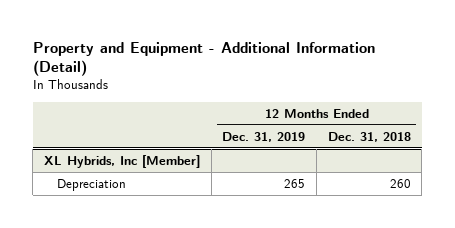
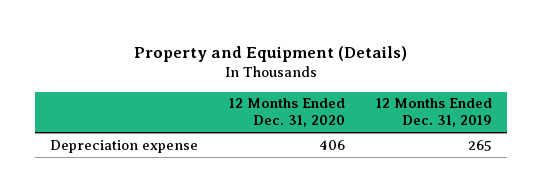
- Property and Equipment - Additional Information (Detail)
+ Property and Equipment (Details)
- | 12 Months Ended Dec. 31, 2019 | 12 Months Ended Dec. 31, 2018
+ | 12 Months Ended Dec. 31, 2020 | 12 Months Ended Dec. 31, 2019
- XL Hybrids, Inc [Member]
- Depreciation | 265 | 260
+ Depreciation expense | 406 | 265

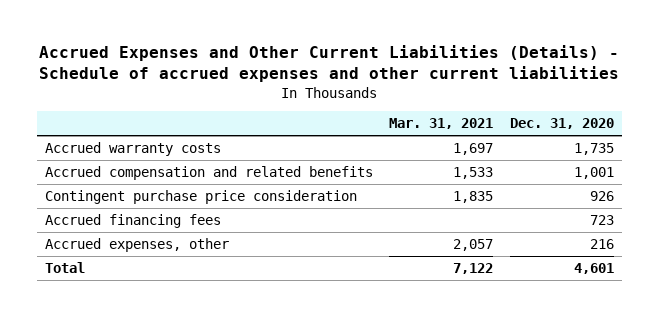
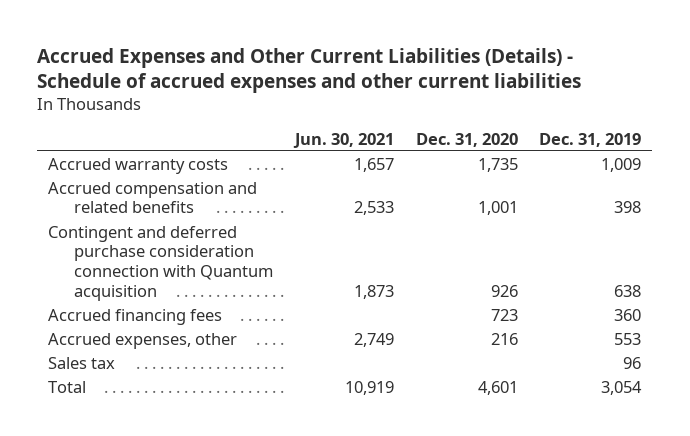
- | Mar. 31, 2021 | Dec. 31, 2020
+ | Jun. 30, 2021 | Dec. 31, 2020 | Dec. 31, 2019
- Contingent purchase price consideration | 1,835 | 926
+ Contingent and deferred purchase consideration connection with Quantum acquisition | 1,873 | 926 | 638
+ Sales tax | | | 96

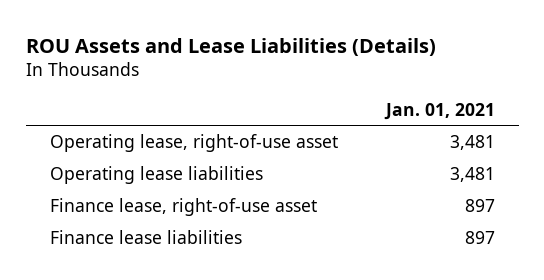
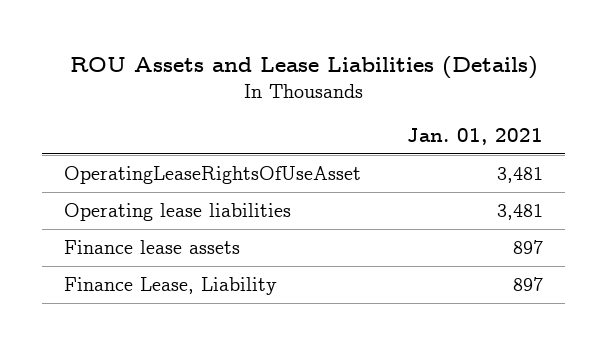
- Operating lease, right-of-use asset | 3,481
+ OperatingLeaseRightsOfUseAsset | 3,481
- Finance lease, right-of-use asset | 897
- Finance lease liabilities | 897
+ Finance lease assets | 897
+ Finance Lease, Liability | 897

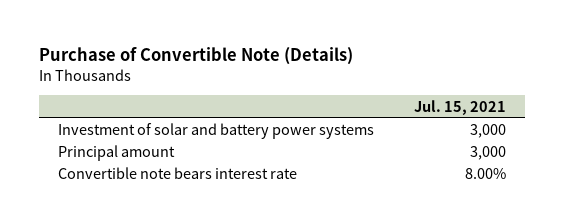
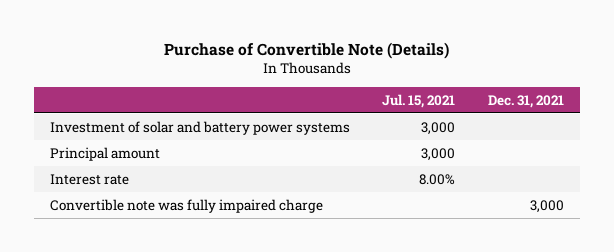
- | Jul. 15, 2021
+ | Jul. 15, 2021 | Dec. 31, 2021
- Convertible note bears interest rate | 8.00%
+ Interest rate | 8.00% |
+ Convertible note was fully impaired charge | | 3,000

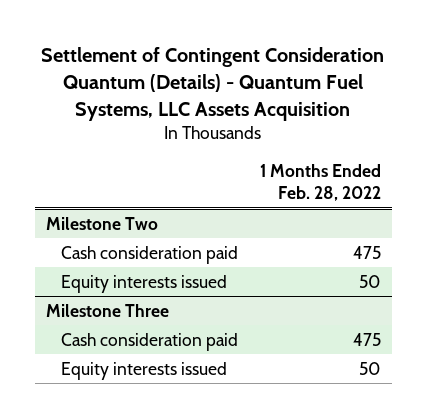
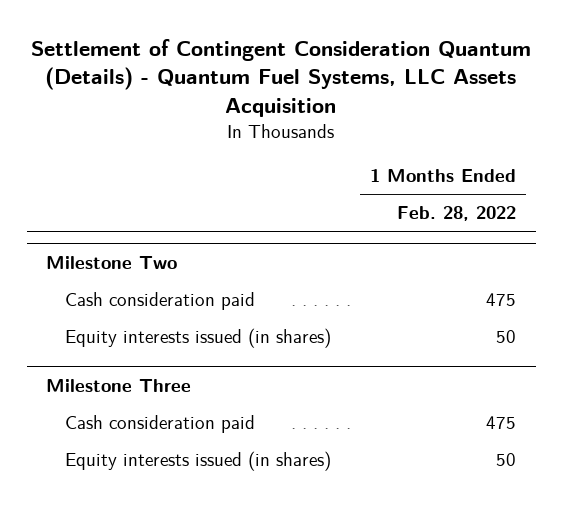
@ Milestone Two
- Equity interests issued | 50
+ Equity interests issued (in shares) | 50
@ Milestone Three
- Equity interests issued | 50
+ Equity interests issued (in shares) | 50

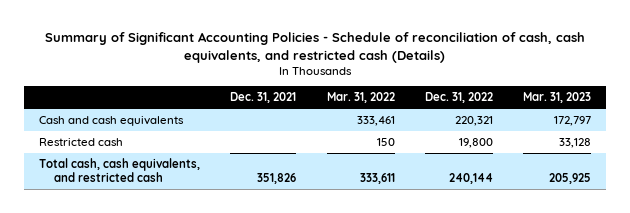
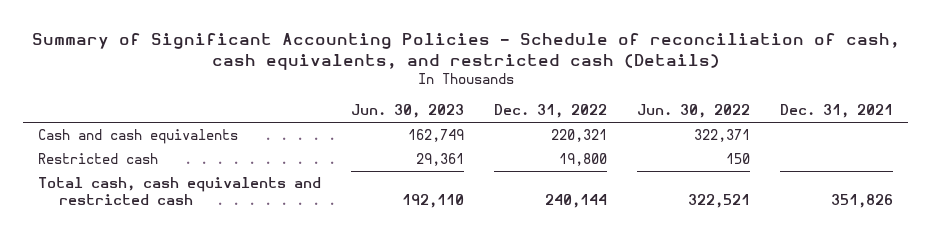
- | Dec. 31, 2021 | Mar. 31, 2022 | Dec. 31, 2022 | Mar. 31, 2023
+ | Jun. 30, 2023 | Dec. 31, 2022 | Jun. 30, 2022 | Dec. 31, 2021
- Total cash, cash equivalents, and restricted cash | 351,826 | 333,611 | 240,144 | 205,925
+ Total cash, cash equivalents and restricted cash | 192,110 | 240,144 | 322,521 | 351,826

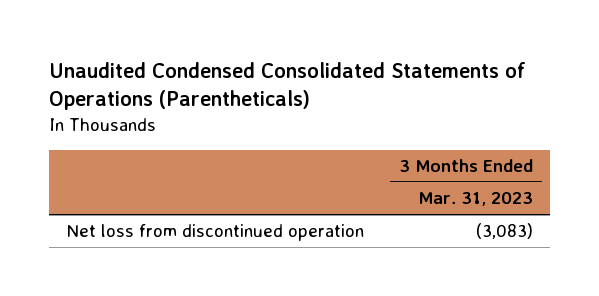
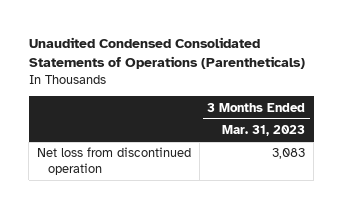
- Net loss from discontinued operation | (3,083)
+ Net loss from discontinued operation | 3,083

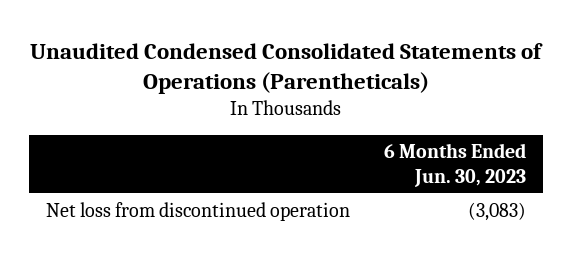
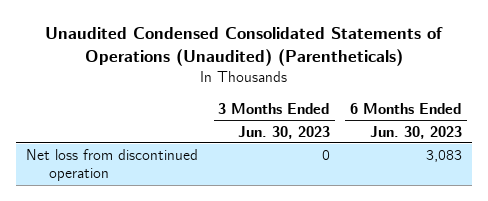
- Unaudited Condensed Consolidated Statements of Operations (Parentheticals)
+ Unaudited Condensed Consolidated Statements of Operations (Unaudited) (Parentheticals)
- | 6 Months Ended Jun. 30, 2023
+ | 3 Months Ended Jun. 30, 2023 | 6 Months Ended Jun. 30, 2023
- Net loss from discontinued operation | (3,083)
+ Net loss from discontinued operation | 0 | 3,083

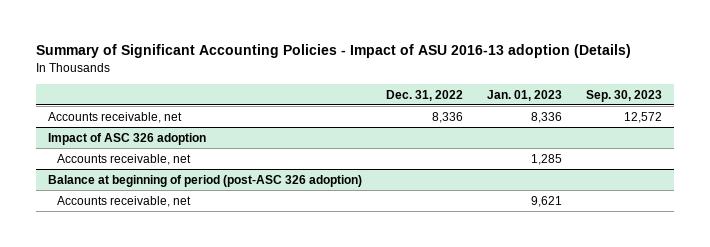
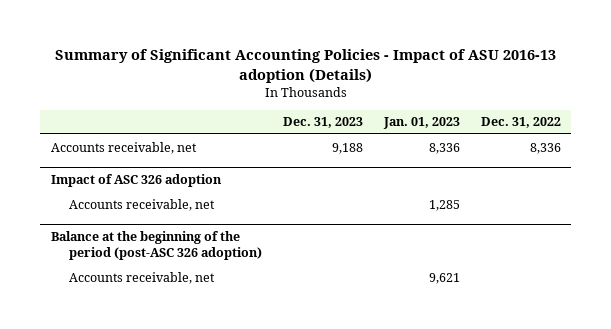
- | Dec. 31, 2022 | Jan. 01, 2023 | Sep. 30, 2023
+ | Dec. 31, 2023 | Jan. 01, 2023 | Dec. 31, 2022
- Balance at beginning of period (post-ASC 326 adoption)
+ Balance at the beginning of the period (post-ASC 326 adoption)

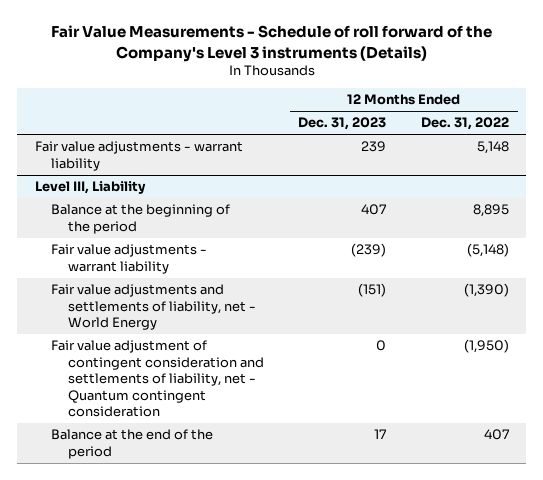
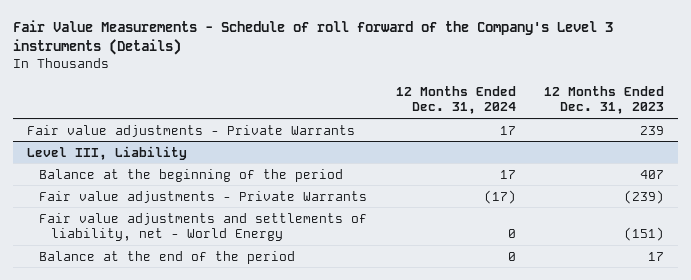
- | 12 Months Ended Dec. 31, 2023 | 12 Months Ended Dec. 31, 2022
+ | 12 Months Ended Dec. 31, 2024 | 12 Months Ended Dec. 31, 2023
- Fair value adjustments - warrant liability | 239 | 5,148
+ Fair value adjustments - Private Warrants | 17 | 239
@ Level III, Liability
- Fair value adjustments - warrant liability | (239) | (5,148)
+ Fair value adjustments - Private Warrants | (17) | (239)
- Fair value adjustment of contingent consideration and settlements of liability, net - Quantum contingent consideration | 0 | (1,950)

